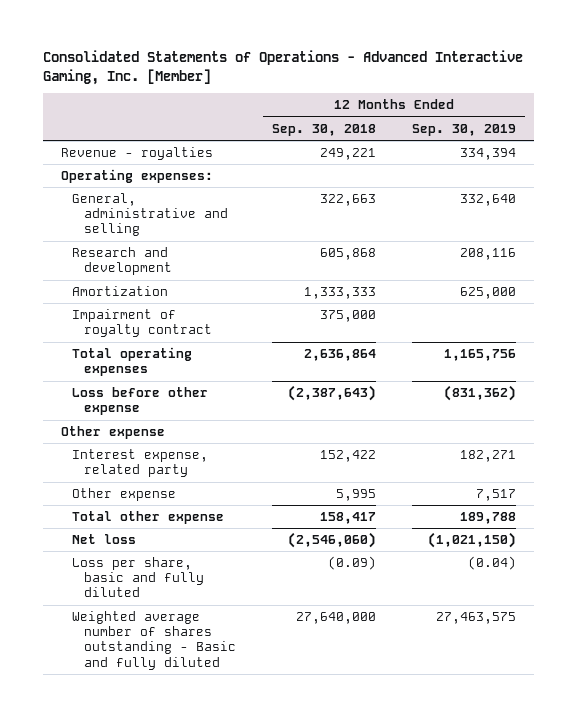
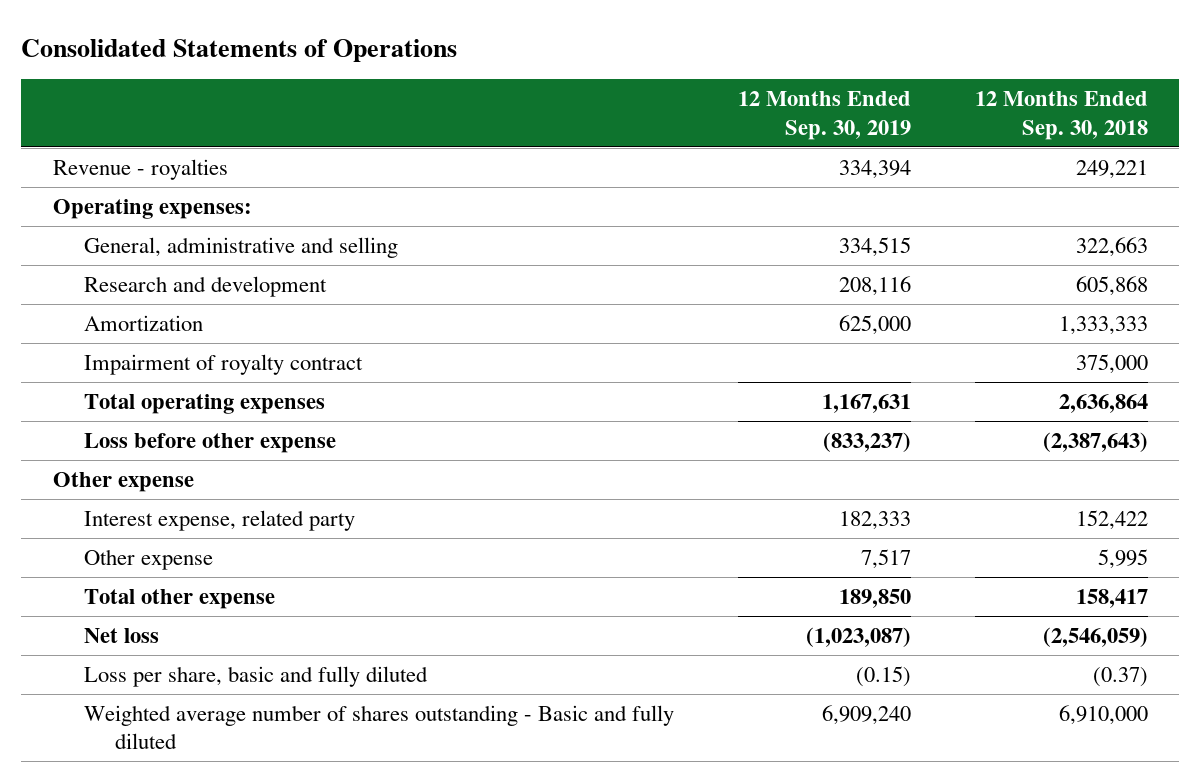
- Consolidated Statements of Operations - Advanced Interactive Gaming, Inc. [Member]
+ Consolidated Statements of Operations
- | 12 Months Ended Sep. 30, 2018 | 12 Months Ended Sep. 30, 2019
+ | 12 Months Ended Sep. 30, 2019 | 12 Months Ended Sep. 30, 2018
- General, administrative and selling | 322,663 | 332,640
+ General, administrative and selling | 334,515 | 322,663
- Total operating expenses | 2,636,864 | 1,165,756
- Loss before other expense | (2,387,643) | (831,362)
+ Total operating expenses | 1,167,631 | 2,636,864
+ Loss before other expense | (833,237) | (2,387,643)
- Interest expense, related party | 152,422 | 182,271
+ Interest expense, related party | 182,333 | 152,422
- Total other expense | 158,417 | 189,788
- Net loss | (2,546,060) | (1,021,150)
- Loss per share, basic and fully diluted | (0.09) | (0.04)
- Weighted average number of shares outstanding - Basic and fully diluted | 27,640,000 | 27,463,575
+ Total other expense | 189,850 | 158,417
+ Net loss | (1,023,087) | (2,546,059)
+ Loss per share, basic and fully diluted | (0.15) | (0.37)
+ Weighted average number of shares outstanding - Basic and fully diluted | 6,909,240 | 6,910,000

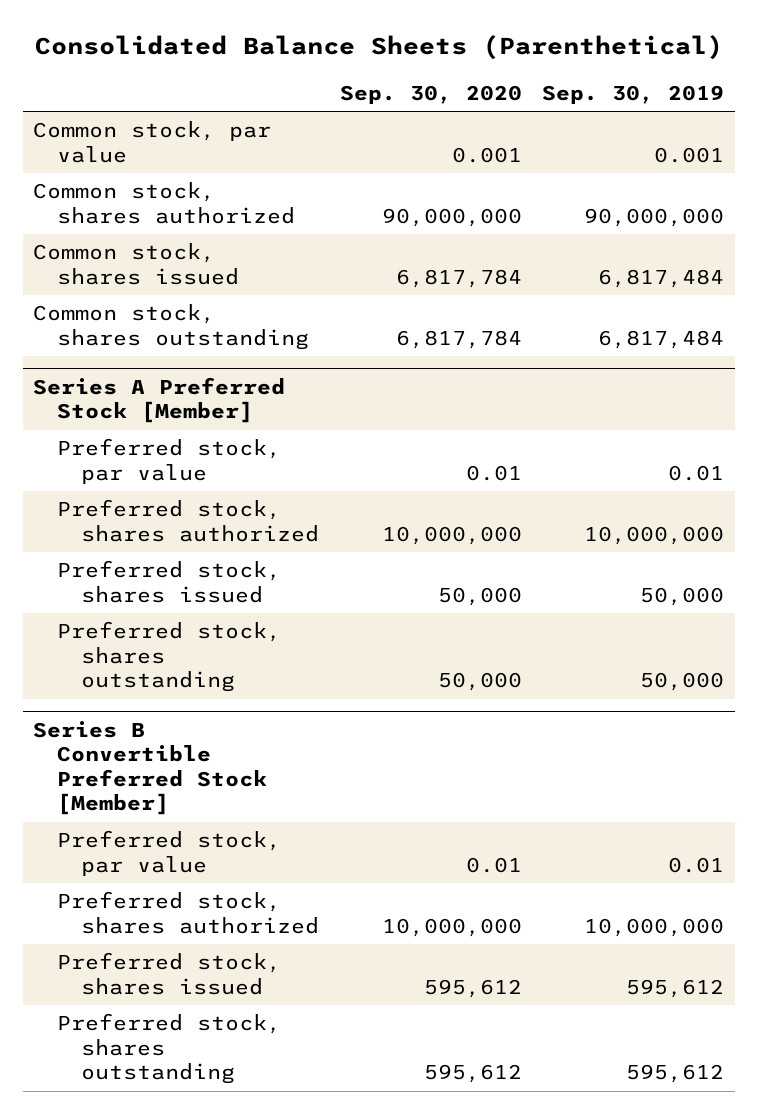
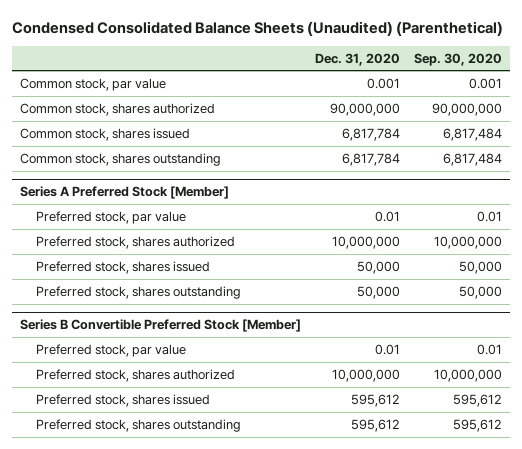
- Consolidated Balance Sheets (Parenthetical)
+ Condensed Consolidated Balance Sheets (Unaudited) (Parenthetical)
- | Sep. 30, 2020 | Sep. 30, 2019
+ | Dec. 31, 2020 | Sep. 30, 2020
- Common stock, shares issued | 6,817,784 | 6,817,484
- Common stock, shares outstanding | 6,817,784 | 6,817,484
+ Common stock, shares issued | 6,817,784 | 6,817,484
+ Common stock, shares outstanding | 6,817,784 | 6,817,484

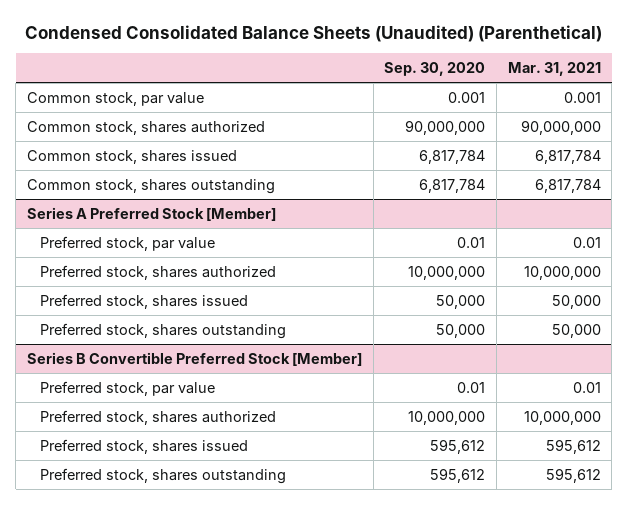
- | Dec. 31, 2020 | Sep. 30, 2020
+ | Sep. 30, 2020 | Mar. 31, 2021
- Common stock, shares issued | 6,817,784 | 6,817,484
- Common stock, shares outstanding | 6,817,784 | 6,817,484
+ Common stock, shares issued | 6,817,784 | 6,817,784
+ Common stock, shares outstanding | 6,817,784 | 6,817,784

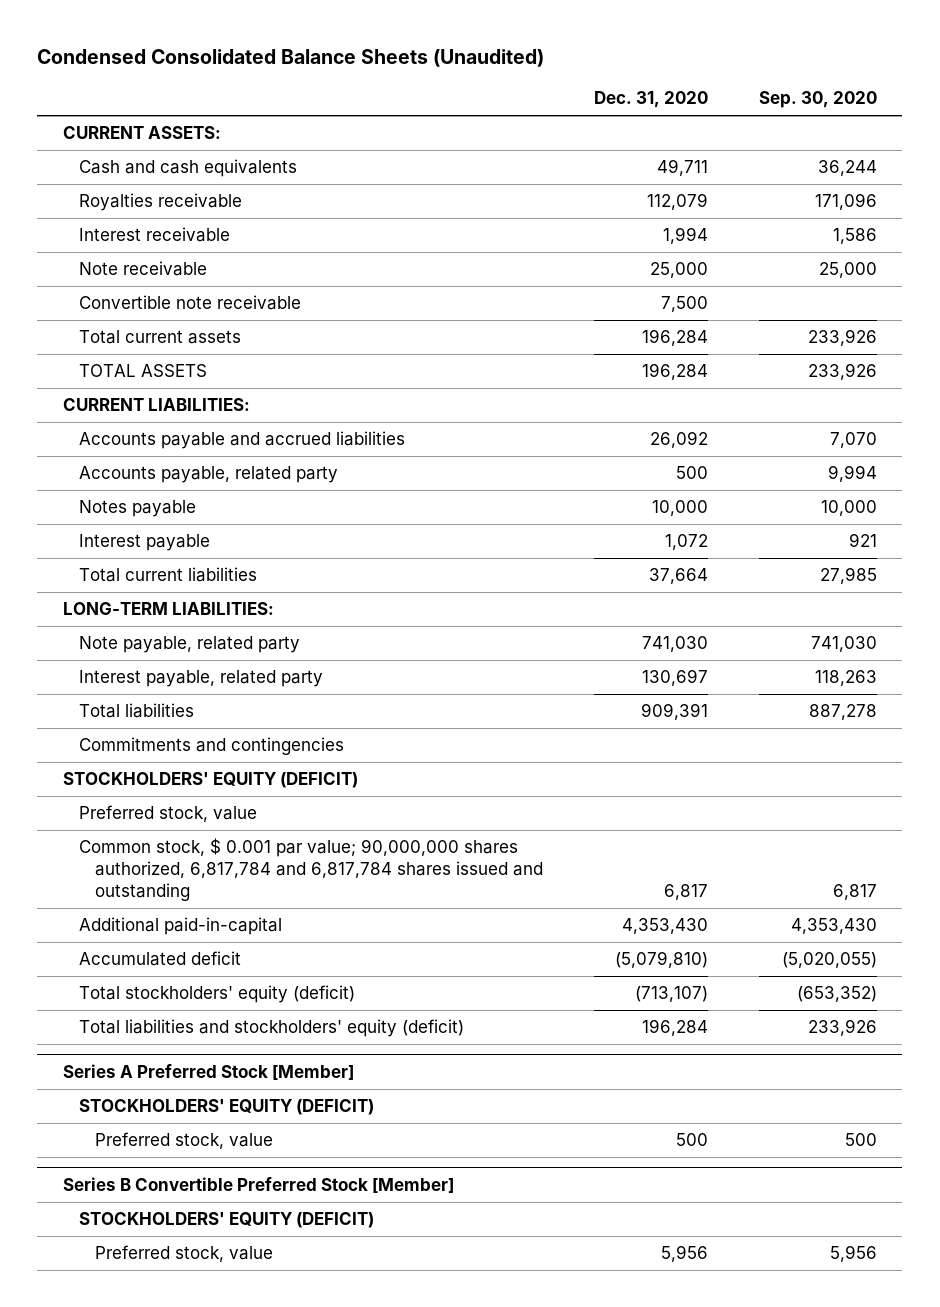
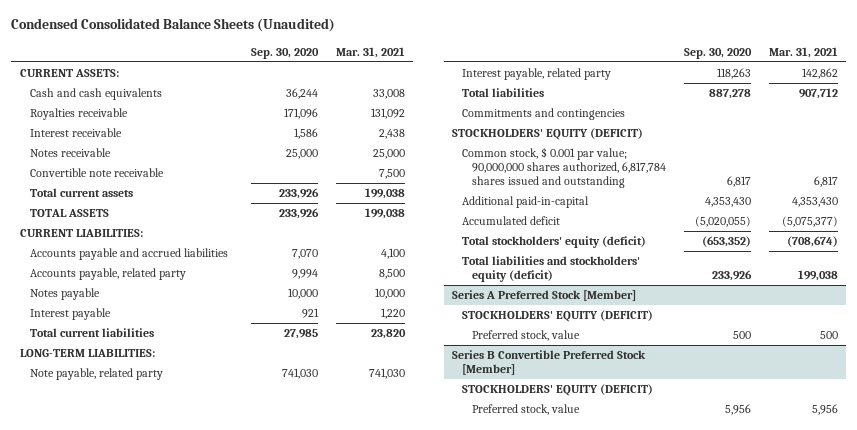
- | Dec. 31, 2020 | Sep. 30, 2020
+ | Sep. 30, 2020 | Mar. 31, 2021
- Note receivable | 25,000 | 25,000
+ Notes receivable | 25,000 | 25,000
- Preferred stock, value
- Common stock, $ 0.001 par value; 90,000,000 shares authorized, 6,817,784 and 6,817,784 shares issued and outstanding | 6,817 | 6,817
+ Common stock, $ 0.001 par value; 90,000,000 shares authorized, 6,817,784 shares issued and outstanding | 6,817 | 6,817

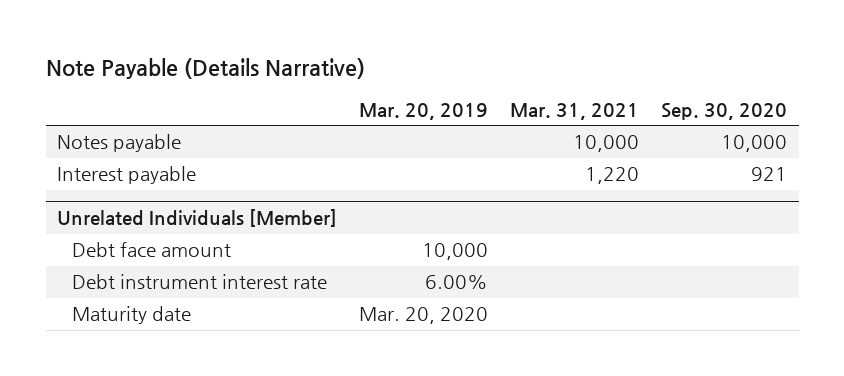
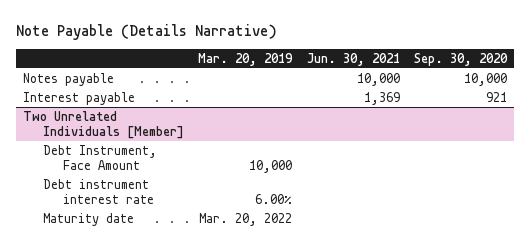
- | Mar. 20, 2019 | Mar. 31, 2021 | Sep. 30, 2020
+ | Mar. 20, 2019 | Jun. 30, 2021 | Sep. 30, 2020
- Unrelated Individuals [Member]
- Debt face amount | 10,000 | |
+ Two Unrelated Individuals [Member]
+ Debt Instrument, Face Amount | 10,000 | |
- Maturity date | Mar. 20, 2020 | |
+ Maturity date | Mar. 20, 2022 | |

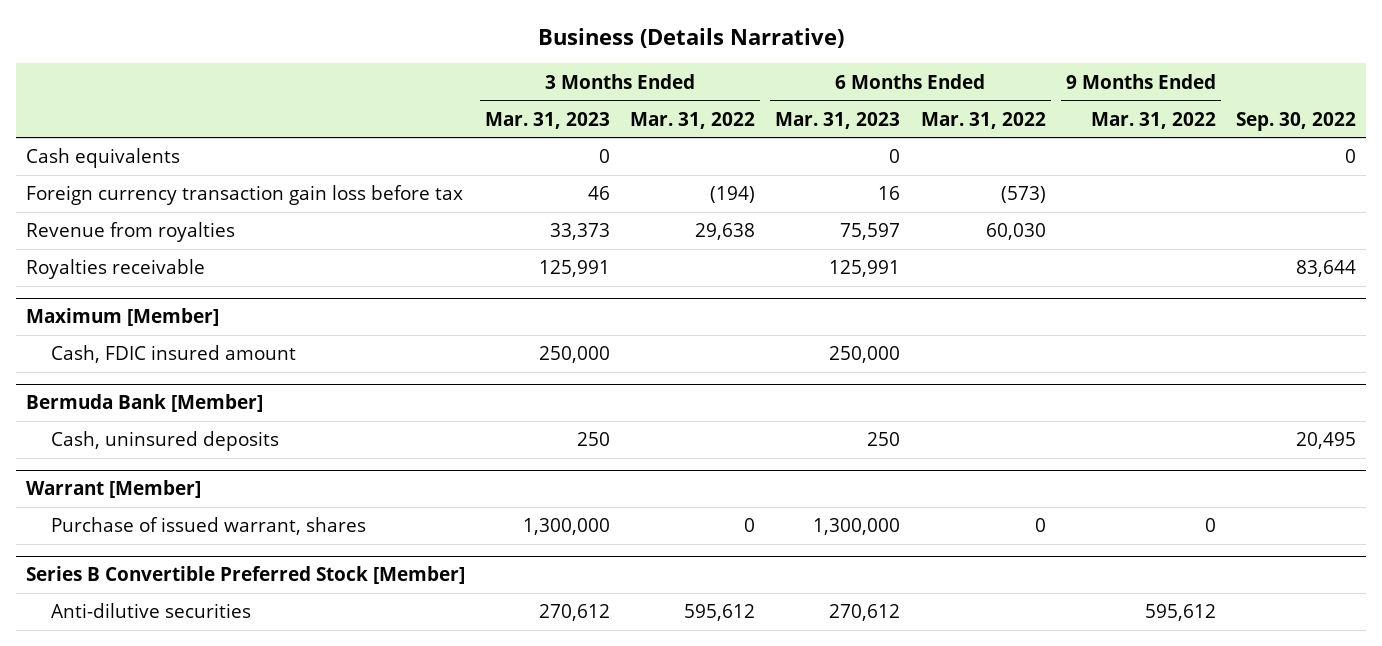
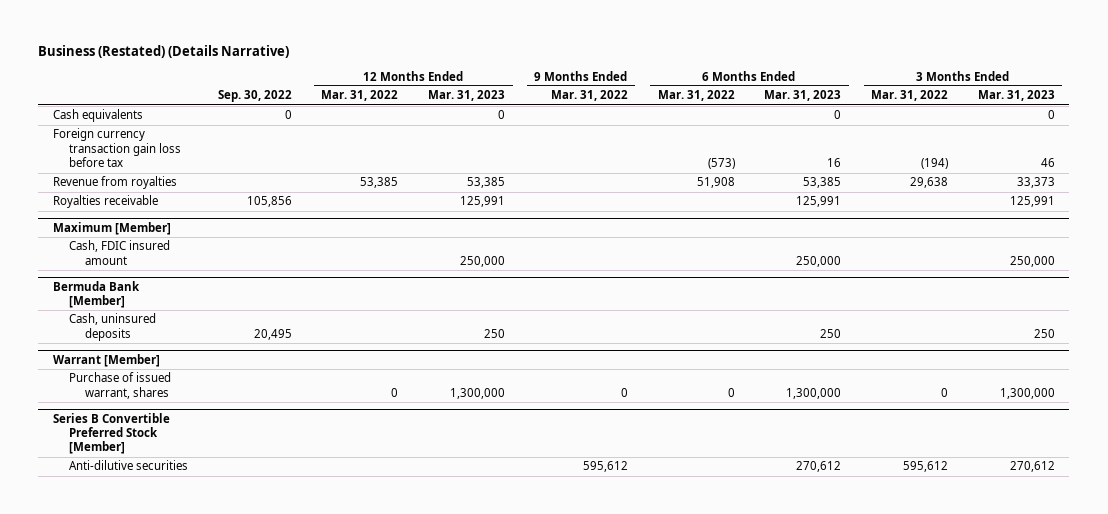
- Business (Details Narrative)
+ Business (Restated) (Details Narrative)
- | 3 Months Ended Mar. 31, 2023 | 3 Months Ended Mar. 31, 2022 | 6 Months Ended Mar. 31, 2023 | 6 Months Ended Mar. 31, 2022 | 9 Months Ended Mar. 31, 2022 | Sep. 30, 2022
+ | Sep. 30, 2022 | 12 Months Ended Mar. 31, 2022 | 12 Months Ended Mar. 31, 2023 | 9 Months Ended Mar. 31, 2022 | 6 Months Ended Mar. 31, 2022 | 6 Months Ended Mar. 31, 2023 | 3 Months Ended Mar. 31, 2022 | 3 Months Ended Mar. 31, 2023
- Revenue from royalties | 33,373 | 29,638 | 75,597 | 60,030 | |
- Royalties receivable | 125,991 | | 125,991 | | | 83,644
+ Revenue from royalties | | 53,385 | 53,385 | | 51,908 | 53,385 | 29,638 | 33,373
+ Royalties receivable | 105,856 | | 125,991 | | | 125,991 | | 125,991

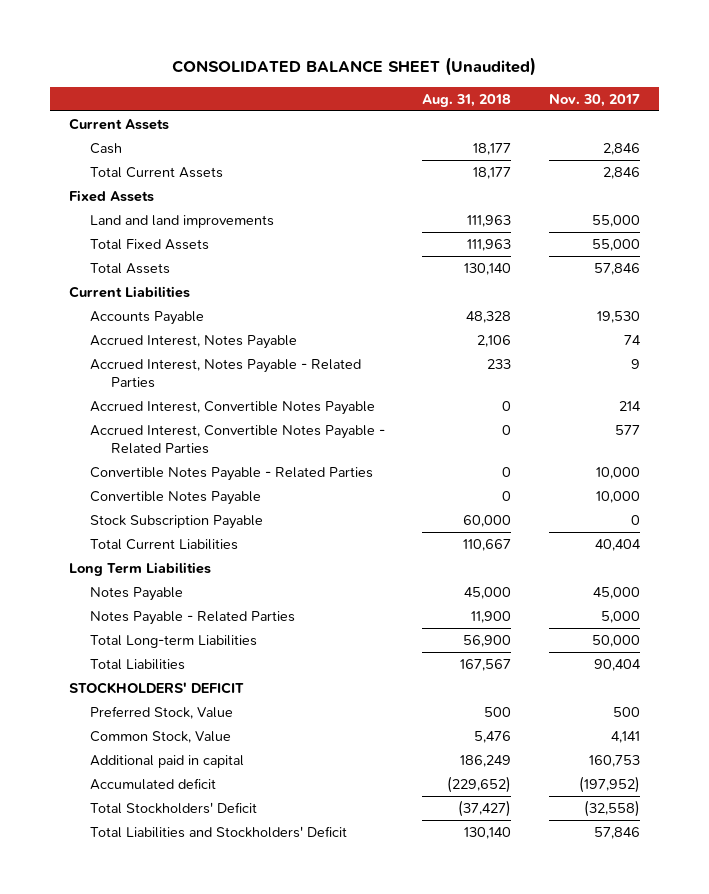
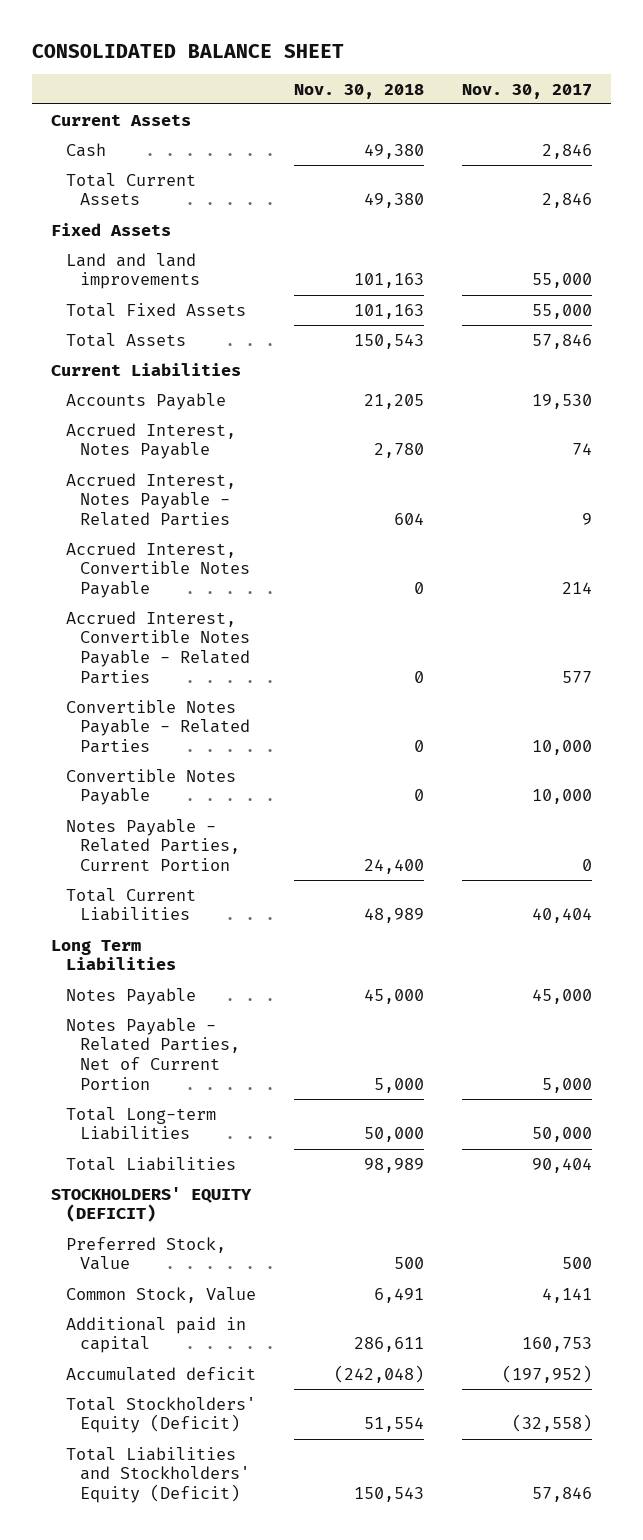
- CONSOLIDATED BALANCE SHEET (Unaudited)
+ CONSOLIDATED BALANCE SHEET
- | Aug. 31, 2018 | Nov. 30, 2017
+ | Nov. 30, 2018 | Nov. 30, 2017
- Stock Subscription Payable | 60,000 | 0
+ Notes Payable - Related Parties, Current Portion | 24,400 | 0
- Notes Payable - Related Parties | 11,900 | 5,000
+ Notes Payable - Related Parties, Net of Current Portion | 5,000 | 5,000
- STOCKHOLDERS' DEFICIT
+ STOCKHOLDERS' EQUITY (DEFICIT)
- Total Stockholders' Deficit | (37,427) | (32,558)
- Total Liabilities and Stockholders' Deficit | 130,140 | 57,846
+ Total Stockholders' Equity (Deficit) | 51,554 | (32,558)
+ Total Liabilities and Stockholders' Equity (Deficit) | 150,543 | 57,846

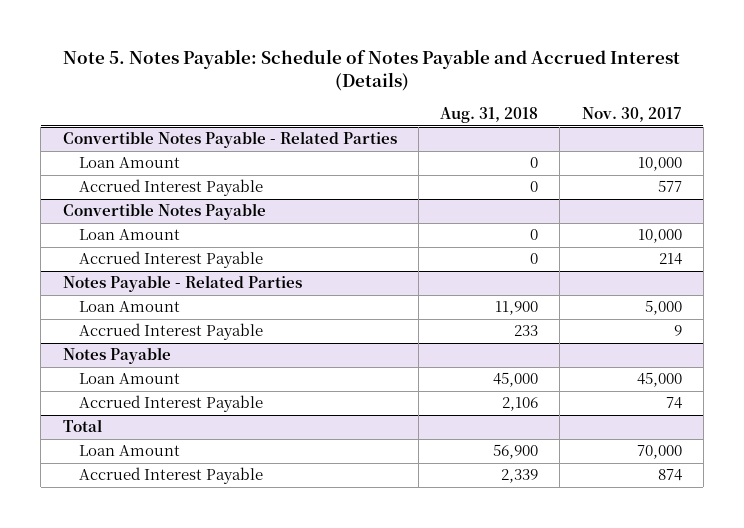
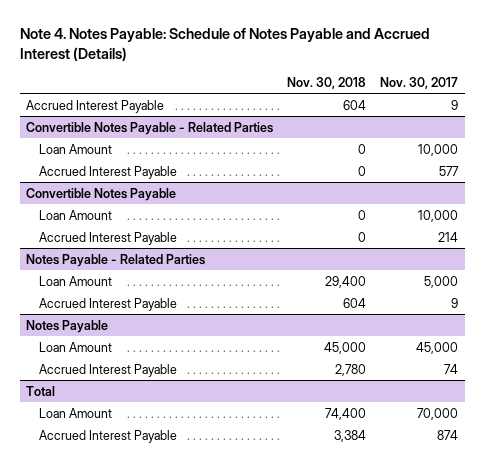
- Note 5. Notes Payable: Schedule of Notes Payable and Accrued Interest (Details)
+ Note 4. Notes Payable: Schedule of Notes Payable and Accrued Interest (Details)
- | Aug. 31, 2018 | Nov. 30, 2017
+ | Nov. 30, 2018 | Nov. 30, 2017
+ Accrued Interest Payable | 604 | 9

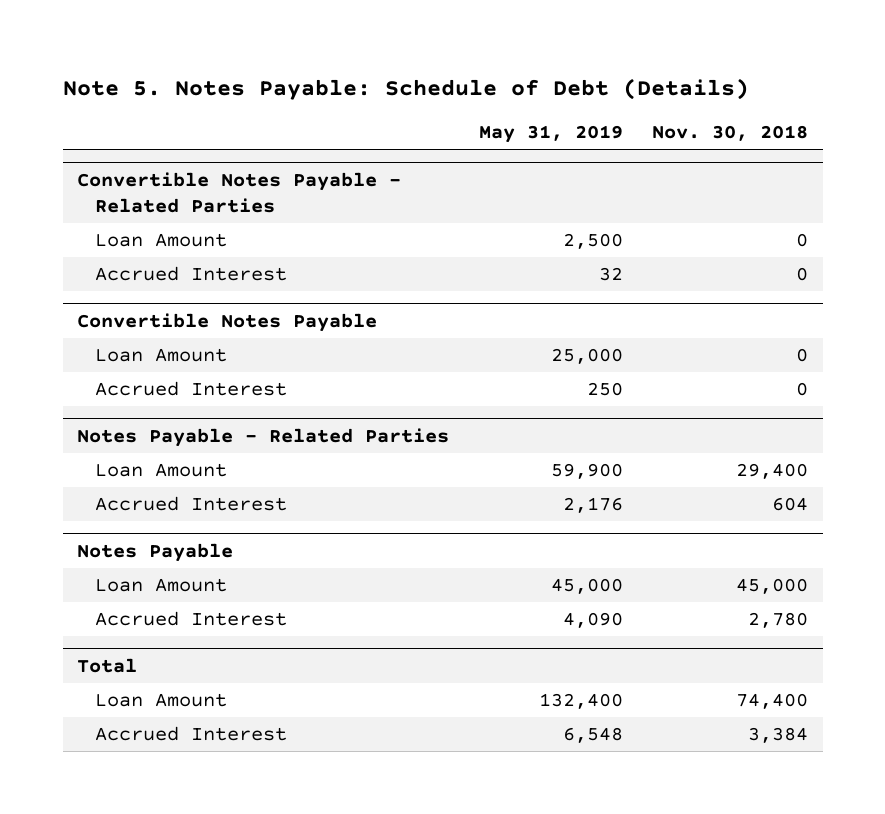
- Note 4. Notes Payable: Schedule of Notes Payable and Accrued Interest (Details)
+ Note 5. Notes Payable: Schedule of Debt (Details)
- | Nov. 30, 2018 | Nov. 30, 2017
+ | May 31, 2019 | Nov. 30, 2018
- Accrued Interest Payable | 604 | 9
@ Convertible Notes Payable - Related Parties
- Accrued Interest Payable | 0 | 577
+ Accrued Interest | 32 | 0
@ Convertible Notes Payable
- Accrued Interest Payable | 0 | 214
+ Accrued Interest | 250 | 0
@ Notes Payable - Related Parties
- Accrued Interest Payable | 604 | 9
+ Accrued Interest | 2,176 | 604
@ Notes Payable
- Accrued Interest Payable | 2,780 | 74
+ Accrued Interest | 4,090 | 2,780
@ Total
- Accrued Interest Payable | 3,384 | 874
+ Accrued Interest | 6,548 | 3,384

